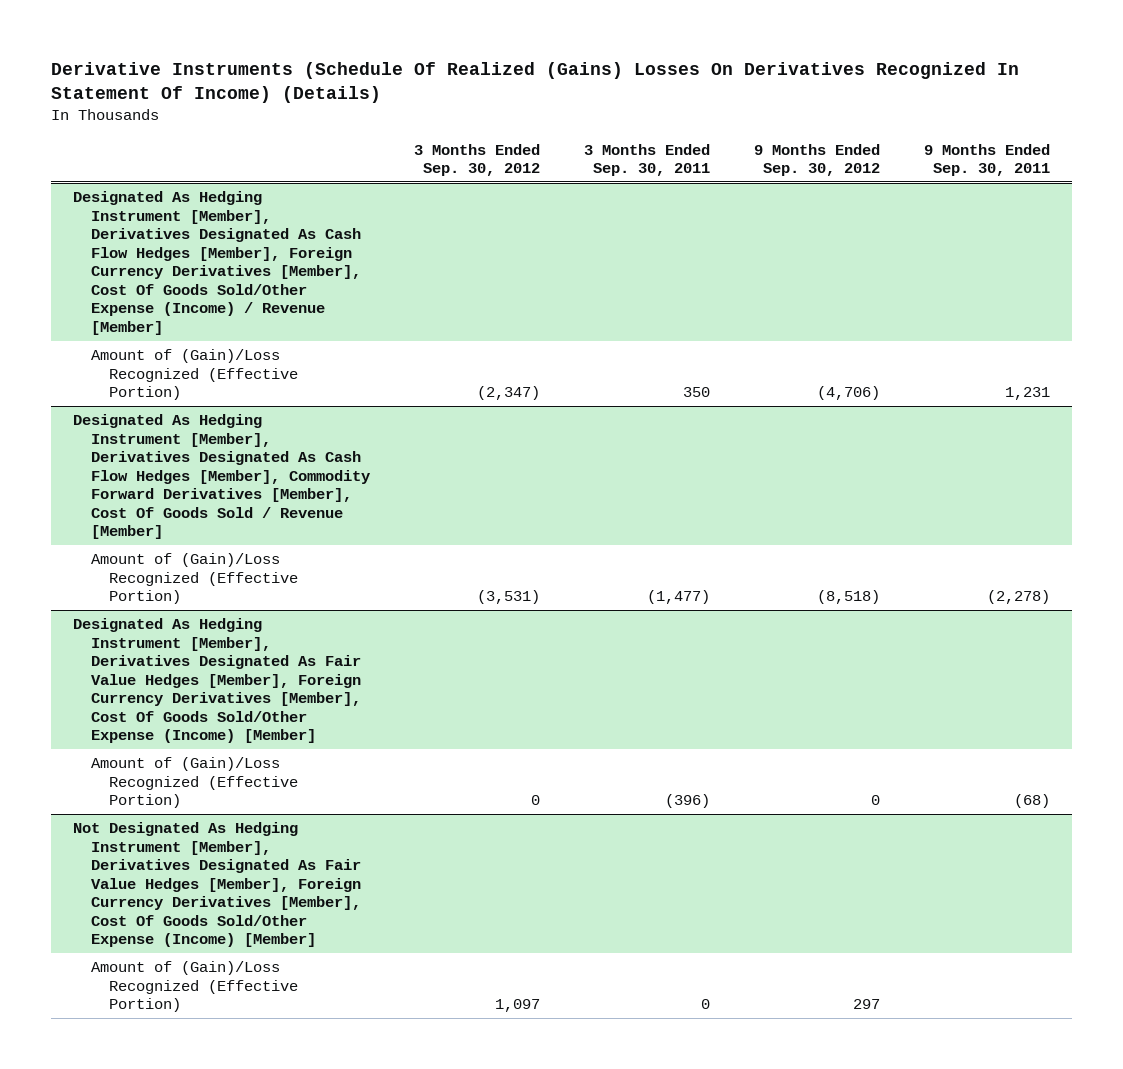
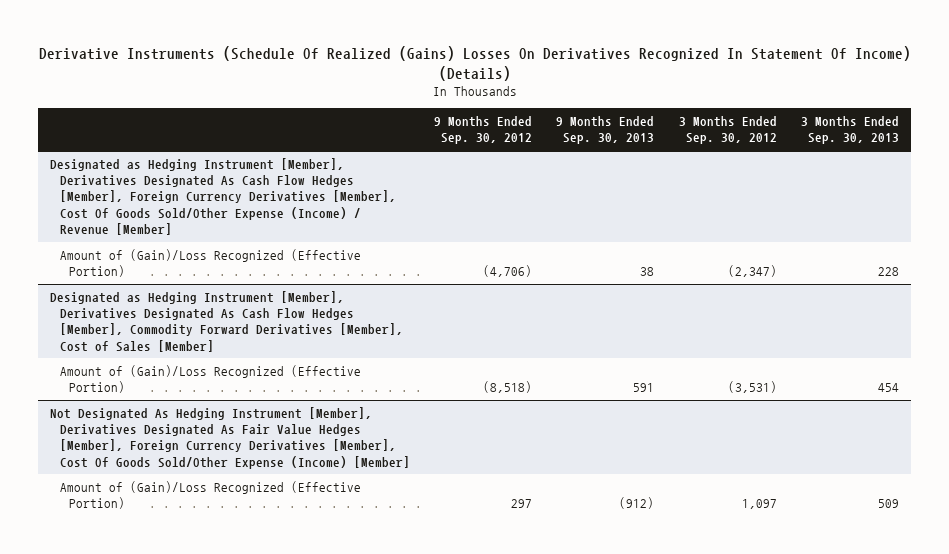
- | 3 Months Ended Sep. 30, 2012 | 3 Months Ended Sep. 30, 2011 | 9 Months Ended Sep. 30, 2012 | 9 Months Ended Sep. 30, 2011
+ | 9 Months Ended Sep. 30, 2012 | 9 Months Ended Sep. 30, 2013 | 3 Months Ended Sep. 30, 2012 | 3 Months Ended Sep. 30, 2013
- Designated As Hedging Instrument [Member], Derivatives Designated As Cash Flow Hedges [Member], Foreign Currency Derivatives [Member], Cost Of Goods Sold/Other Expense (Income) / Revenue [Member]
+ Designated as Hedging Instrument [Member], Derivatives Designated As Cash Flow Hedges [Member], Foreign Currency Derivatives [Member], Cost Of Goods Sold/Other Expense (Income) / Revenue [Member]
- Designated As Hedging Instrument [Member], Derivatives Designated As Cash Flow Hedges [Member], Commodity Forward Derivatives [Member], Cost Of Goods Sold / Revenue [Member]
+ Designated as Hedging Instrument [Member], Derivatives Designated As Cash Flow Hedges [Member], Commodity Forward Derivatives [Member], Cost of Sales [Member]
- Designated As Hedging Instrument [Member], Derivatives Designated As Fair Value Hedges [Member], Foreign Currency Derivatives [Member], Cost Of Goods Sold/Other Expense (Income) [Member]
- Amount of (Gain)/Loss Recognized (Effective Portion) | 0 | (396) | 0 | (68)

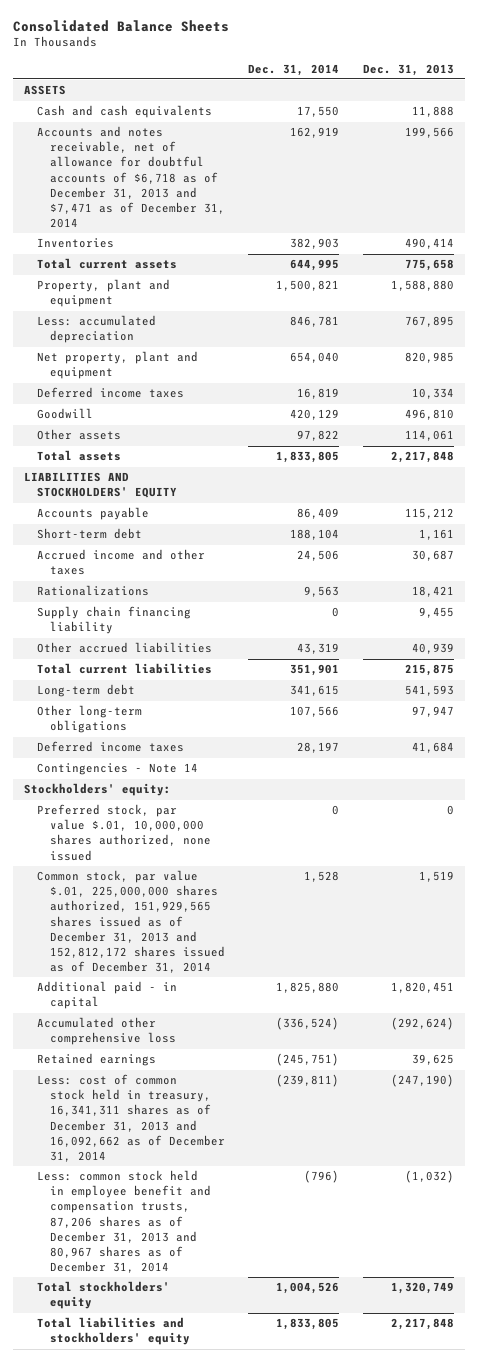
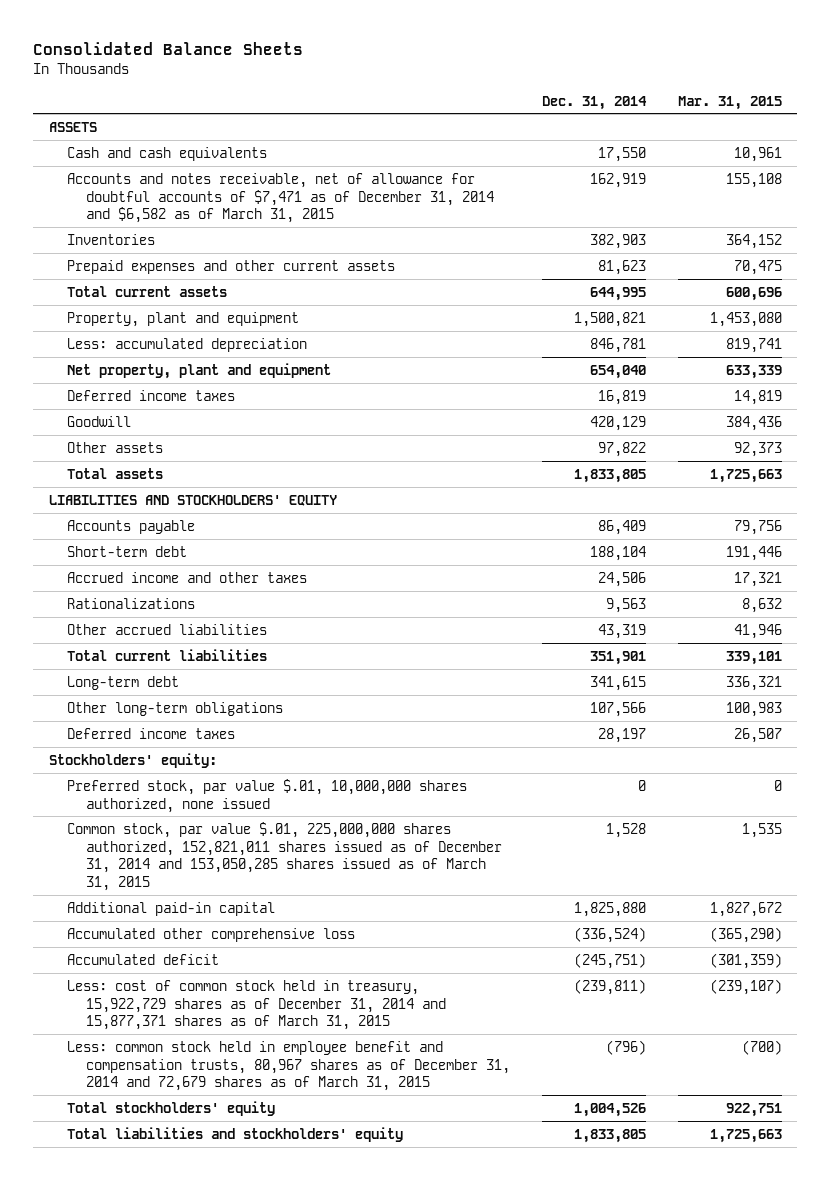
- | Dec. 31, 2014 | Dec. 31, 2013
+ | Dec. 31, 2014 | Mar. 31, 2015
- Accounts and notes receivable, net of allowance for doubtful accounts of $6,718 as of December 31, 2013 and $7,471 as of December 31, 2014 | 162,919 | 199,566
+ Accounts and notes receivable, net of allowance for doubtful accounts of $7,471 as of December 31, 2014 and $6,582 as of March 31, 2015 | 162,919 | 155,108
+ Prepaid expenses and other current assets | 81,623 | 70,475
- Supply chain financing liability | 0 | 9,455
- Contingencies - Note 14
- Common stock, par value $.01, 225,000,000 shares authorized, 151,929,565 shares issued as of December 31, 2013 and 152,812,172 shares issued as of December 31, 2014 | 1,528 | 1,519
- Additional paid - in capital | 1,825,880 | 1,820,451
+ Common stock, par value $.01, 225,000,000 shares authorized, 152,821,011 shares issued as of December 31, 2014 and 153,050,285 shares issued as of March 31, 2015 | 1,528 | 1,535
+ Additional paid-in capital | 1,825,880 | 1,827,672
- Retained earnings | (245,751) | 39,625
- Less: cost of common stock held in treasury, 16,341,311 shares as of December 31, 2013 and 16,092,662 as of December 31, 2014 | (239,811) | (247,190)
- Less: common stock held in employee benefit and compensation trusts, 87,206 shares as of December 31, 2013 and 80,967 shares as of December 31, 2014 | (796) | (1,032)
+ Accumulated deficit | (245,751) | (301,359)
+ Less: cost of common stock held in treasury, 15,922,729 shares as of December 31, 2014 and 15,877,371 shares as of March 31, 2015 | (239,811) | (239,107)
+ Less: common stock held in employee benefit and compensation trusts, 80,967 shares as of December 31, 2014 and 72,679 shares as of March 31, 2015 | (796) | (700)

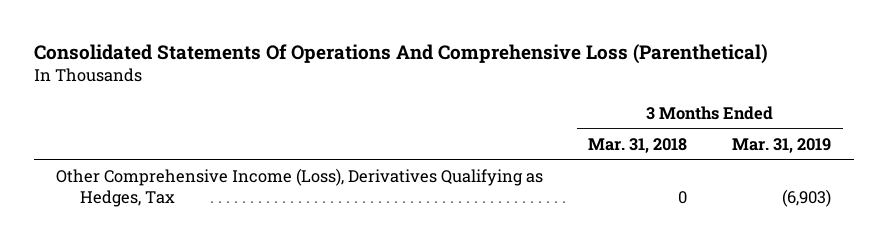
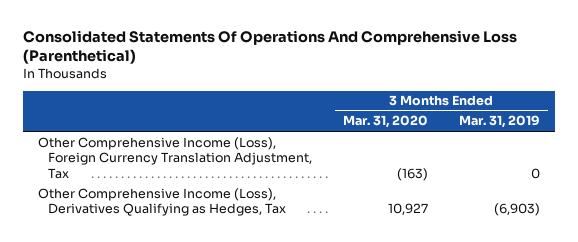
- | 3 Months Ended Mar. 31, 2018 | 3 Months Ended Mar. 31, 2019
+ | 3 Months Ended Mar. 31, 2020 | 3 Months Ended Mar. 31, 2019
+ Other Comprehensive Income (Loss), Foreign Currency Translation Adjustment, Tax | (163) | 0

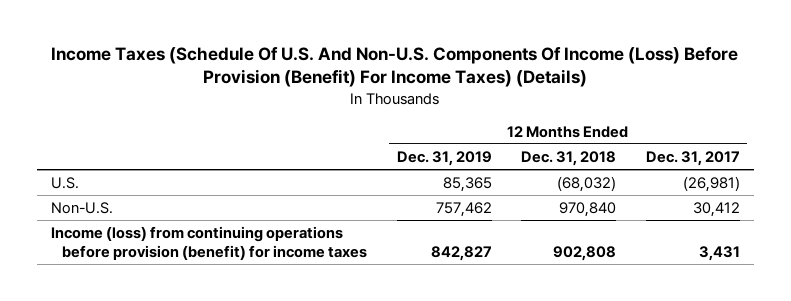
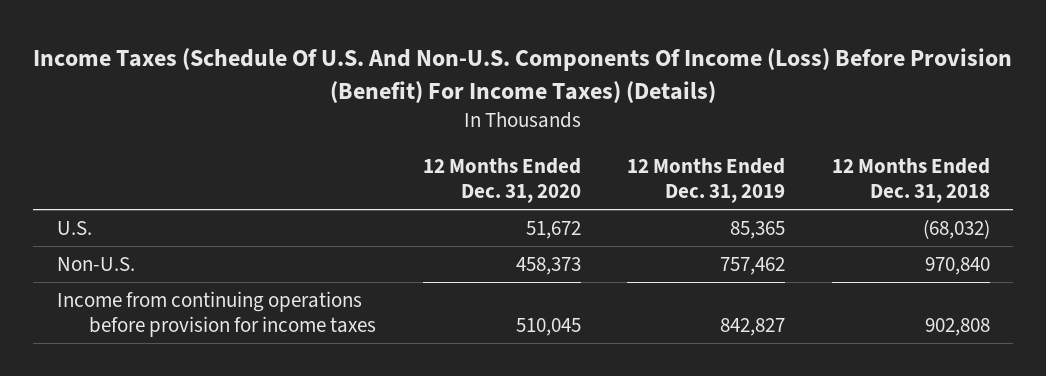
- | 12 Months Ended Dec. 31, 2019 | 12 Months Ended Dec. 31, 2018 | 12 Months Ended Dec. 31, 2017
+ | 12 Months Ended Dec. 31, 2020 | 12 Months Ended Dec. 31, 2019 | 12 Months Ended Dec. 31, 2018
- Income (loss) from continuing operations before provision (benefit) for income taxes | 842,827 | 902,808 | 3,431
+ Income from continuing operations before provision for income taxes | 510,045 | 842,827 | 902,808

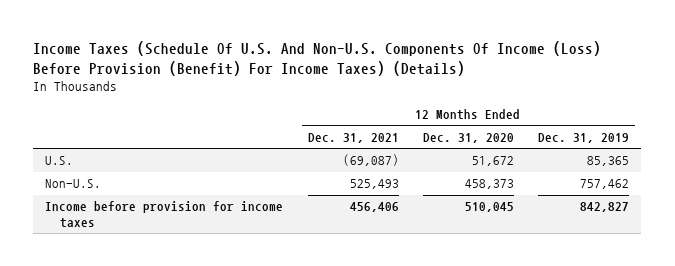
- | 12 Months Ended Dec. 31, 2020 | 12 Months Ended Dec. 31, 2019 | 12 Months Ended Dec. 31, 2018
+ | 12 Months Ended Dec. 31, 2021 | 12 Months Ended Dec. 31, 2020 | 12 Months Ended Dec. 31, 2019
- Income from continuing operations before provision for income taxes | 510,045 | 842,827 | 902,808
+ Income before provision for income taxes | 456,406 | 510,045 | 842,827

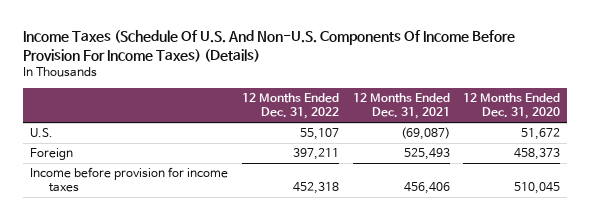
- Income Taxes (Schedule Of U.S. And Non-U.S. Components Of Income (Loss) Before Provision (Benefit) For Income Taxes) (Details)
+ Income Taxes (Schedule Of U.S. And Non-U.S. Components Of Income Before Provision For Income Taxes) (Details)
- | 12 Months Ended Dec. 31, 2021 | 12 Months Ended Dec. 31, 2020 | 12 Months Ended Dec. 31, 2019
+ | 12 Months Ended Dec. 31, 2022 | 12 Months Ended Dec. 31, 2021 | 12 Months Ended Dec. 31, 2020
- Non-U.S. | 525,493 | 458,373 | 757,462
+ Foreign | 397,211 | 525,493 | 458,373

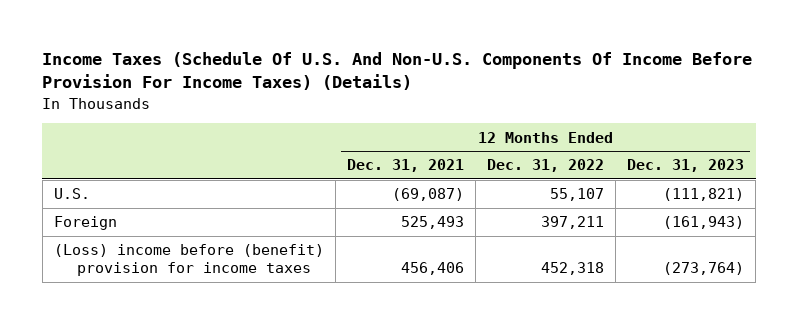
- | 12 Months Ended Dec. 31, 2022 | 12 Months Ended Dec. 31, 2021 | 12 Months Ended Dec. 31, 2020
+ | 12 Months Ended Dec. 31, 2021 | 12 Months Ended Dec. 31, 2022 | 12 Months Ended Dec. 31, 2023
- Income before provision for income taxes | 452,318 | 456,406 | 510,045
+ (Loss) income before (benefit) provision for income taxes | 456,406 | 452,318 | (273,764)

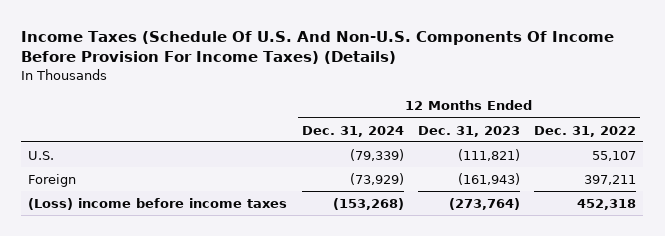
- | 12 Months Ended Dec. 31, 2021 | 12 Months Ended Dec. 31, 2022 | 12 Months Ended Dec. 31, 2023
+ | 12 Months Ended Dec. 31, 2024 | 12 Months Ended Dec. 31, 2023 | 12 Months Ended Dec. 31, 2022
- (Loss) income before (benefit) provision for income taxes | 456,406 | 452,318 | (273,764)
+ (Loss) income before income taxes | (153,268) | (273,764) | 452,318

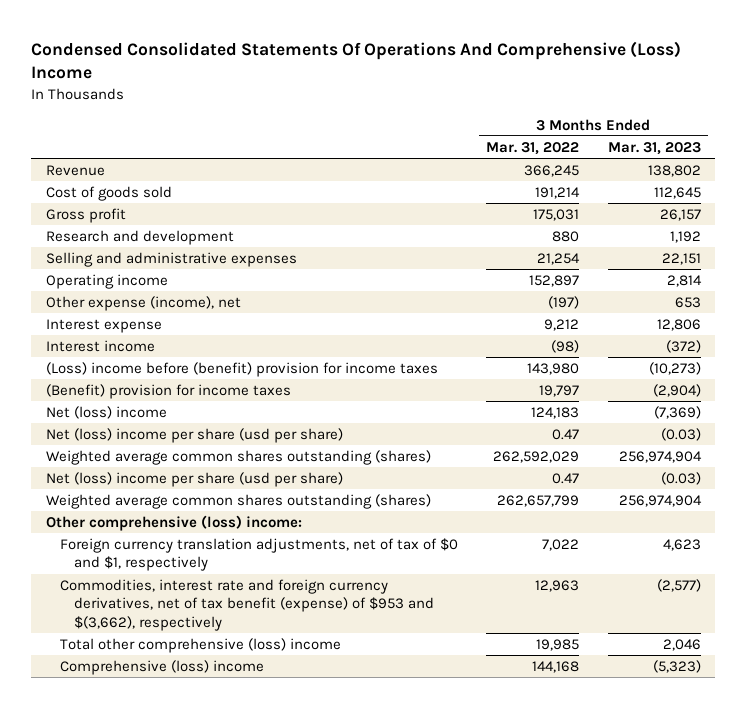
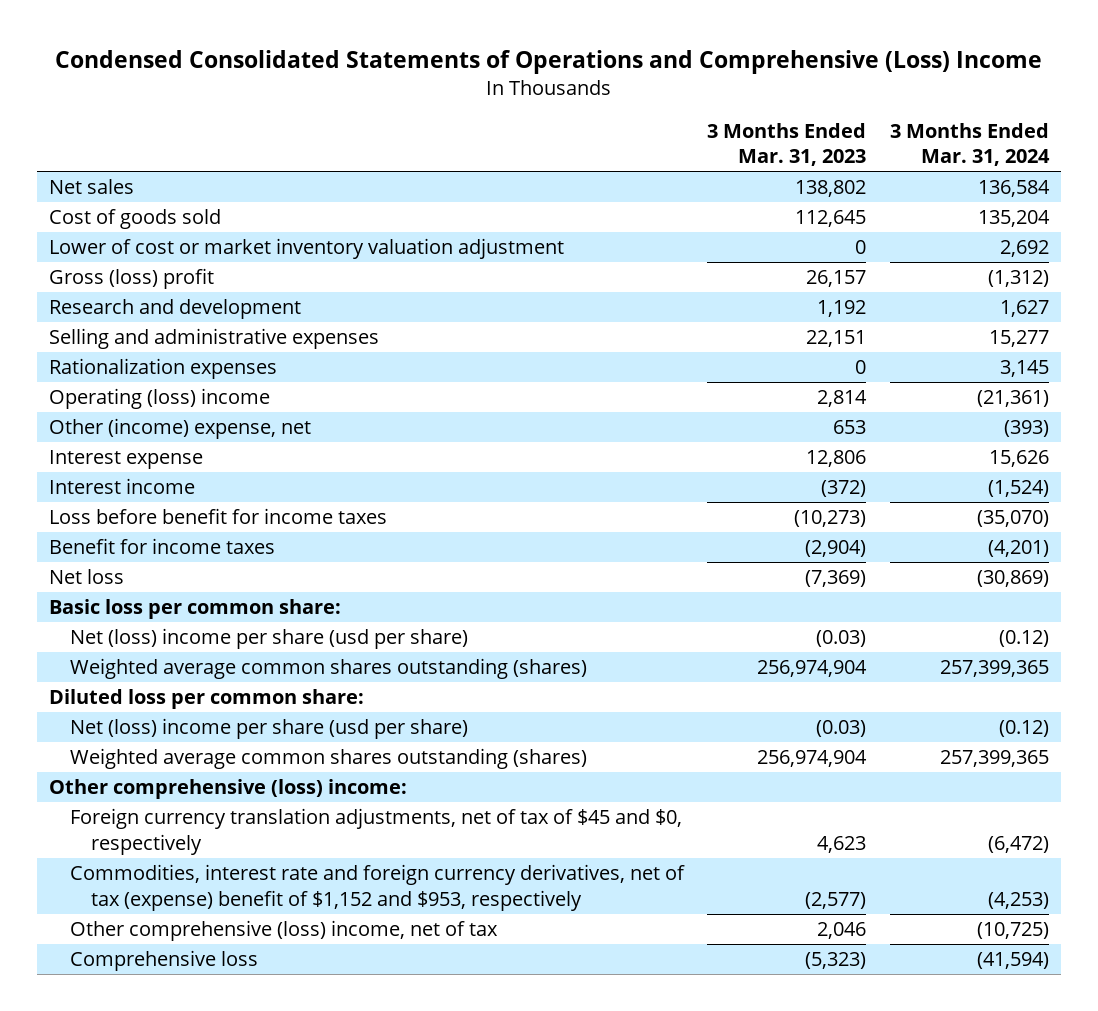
- Condensed Consolidated Statements Of Operations And Comprehensive (Loss) Income
+ Condensed Consolidated Statements of Operations and Comprehensive (Loss) Income
- | 3 Months Ended Mar. 31, 2022 | 3 Months Ended Mar. 31, 2023
+ | 3 Months Ended Mar. 31, 2023 | 3 Months Ended Mar. 31, 2024
- Revenue | 366,245 | 138,802
+ Net sales | 138,802 | 136,584
- Gross profit | 175,031 | 26,157
+ Lower of cost or market inventory valuation adjustment | 0 | 2,692
+ Gross (loss) profit | 26,157 | (1,312)
- Operating income | 152,897 | 2,814
- Other expense (income), net | (197) | 653
+ Rationalization expenses | 0 | 3,145
+ Operating (loss) income | 2,814 | (21,361)
+ Other (income) expense, net | 653 | (393)
- (Loss) income before (benefit) provision for income taxes | 143,980 | (10,273)
- (Benefit) provision for income taxes | 19,797 | (2,904)
- Net (loss) income | 124,183 | (7,369)
+ Loss before benefit for income taxes | (10,273) | (35,070)
+ Benefit for income taxes | (2,904) | (4,201)
+ Net loss | (7,369) | (30,869)
+ Basic loss per common share:
+ Diluted loss per common share:
- Foreign currency translation adjustments, net of tax of $0 and $1, respectively | 7,022 | 4,623
- Commodities, interest rate and foreign currency derivatives, net of tax benefit (expense) of $953 and $(3,662), respectively | 12,963 | (2,577)
- Total other comprehensive (loss) income | 19,985 | 2,046
- Comprehensive (loss) income | 144,168 | (5,323)
+ Foreign currency translation adjustments, net of tax of $45 and $0, respectively | 4,623 | (6,472)
+ Commodities, interest rate and foreign currency derivatives, net of tax (expense) benefit of $1,152 and $953, respectively | (2,577) | (4,253)
+ Other comprehensive (loss) income, net of tax | 2,046 | (10,725)
+ Comprehensive loss | (5,323) | (41,594)

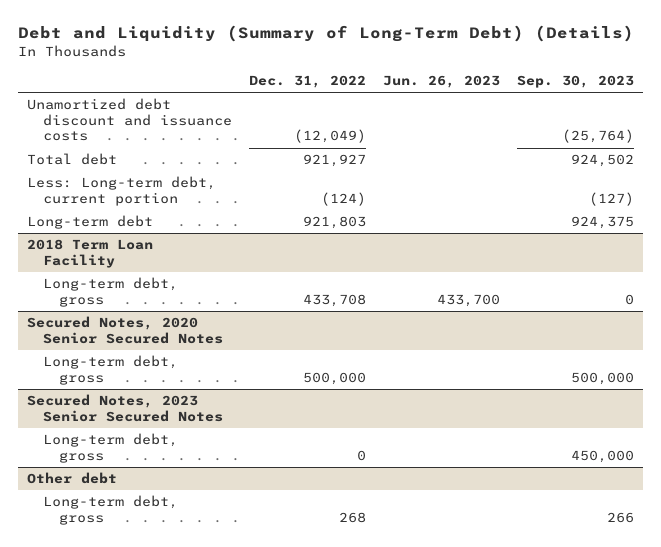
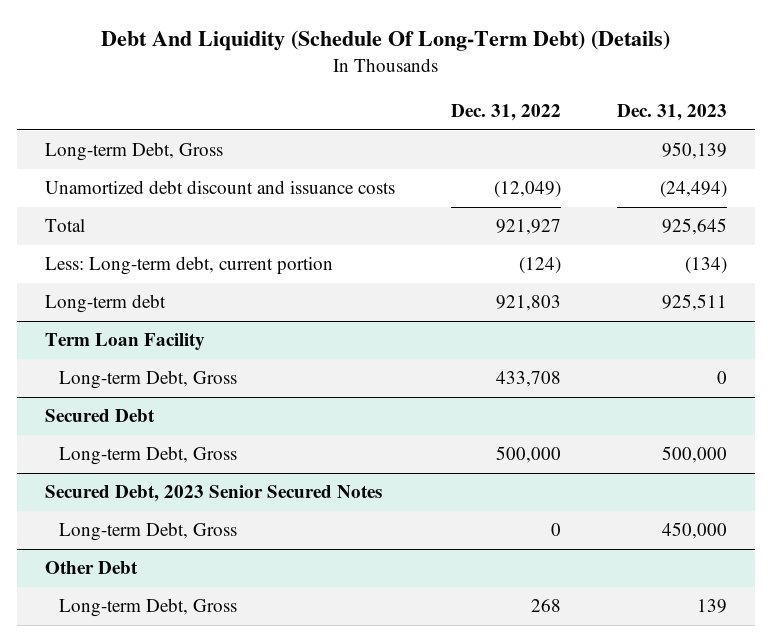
- Debt and Liquidity (Summary of Long-Term Debt) (Details)
+ Debt And Liquidity (Schedule Of Long-Term Debt) (Details)
- | Dec. 31, 2022 | Jun. 26, 2023 | Sep. 30, 2023
+ | Dec. 31, 2022 | Dec. 31, 2023
+ Long-term Debt, Gross | | 950,139
- Total debt | 921,927 | | 924,502
+ Total | 921,927 | 925,645
- 2018 Term Loan Facility
- Long-term debt, gross | 433,708 | 433,700 | 0
- Secured Notes, 2020 Senior Secured Notes
- Long-term debt, gross | 500,000 | | 500,000
- Secured Notes, 2023 Senior Secured Notes
- Long-term debt, gross | 0 | | 450,000
- Other debt
- Long-term debt, gross | 268 | | 266
+ Term Loan Facility
+ Long-term Debt, Gross | 433,708 | 0
+ Secured Debt
+ Long-term Debt, Gross | 500,000 | 500,000
+ Secured Debt, 2023 Senior Secured Notes
+ Long-term Debt, Gross | 0 | 450,000
+ Other Debt
+ Long-term Debt, Gross | 268 | 139

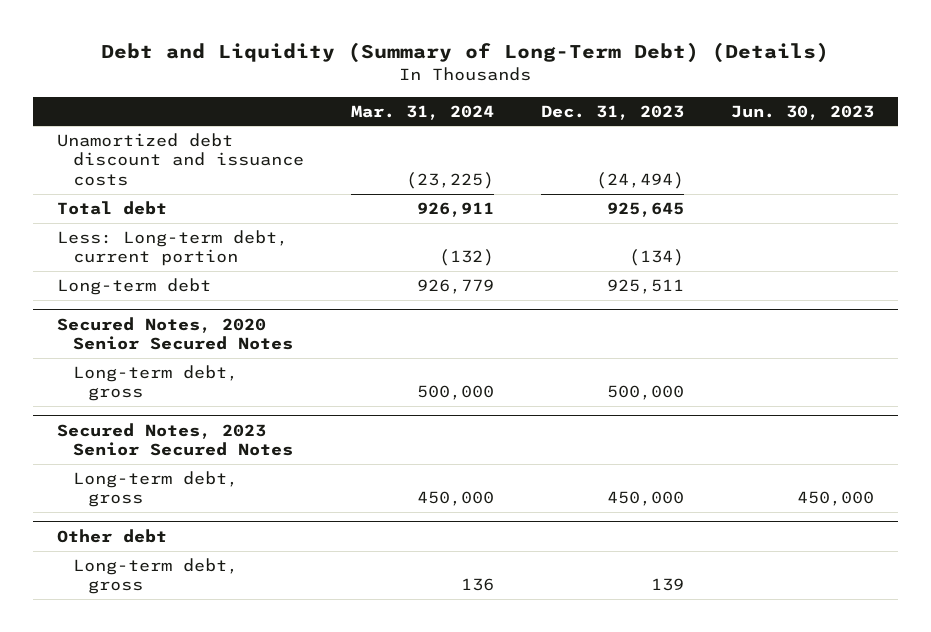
- Debt And Liquidity (Schedule Of Long-Term Debt) (Details)
+ Debt and Liquidity (Summary of Long-Term Debt) (Details)
- | Dec. 31, 2022 | Dec. 31, 2023
+ | Mar. 31, 2024 | Dec. 31, 2023 | Jun. 30, 2023
- Long-term Debt, Gross | | 950,139
- Total | 921,927 | 925,645
+ Total debt | 926,911 | 925,645 |
- Term Loan Facility
- Long-term Debt, Gross | 433,708 | 0
- Secured Debt
- Long-term Debt, Gross | 500,000 | 500,000
- Secured Debt, 2023 Senior Secured Notes
- Long-term Debt, Gross | 0 | 450,000
- Other Debt
- Long-term Debt, Gross | 268 | 139
+ Secured Notes, 2020 Senior Secured Notes
+ Long-term debt, gross | 500,000 | 500,000 |
+ Secured Notes, 2023 Senior Secured Notes
+ Long-term debt, gross | 450,000 | 450,000 | 450,000
+ Other debt
+ Long-term debt, gross | 136 | 139 |

